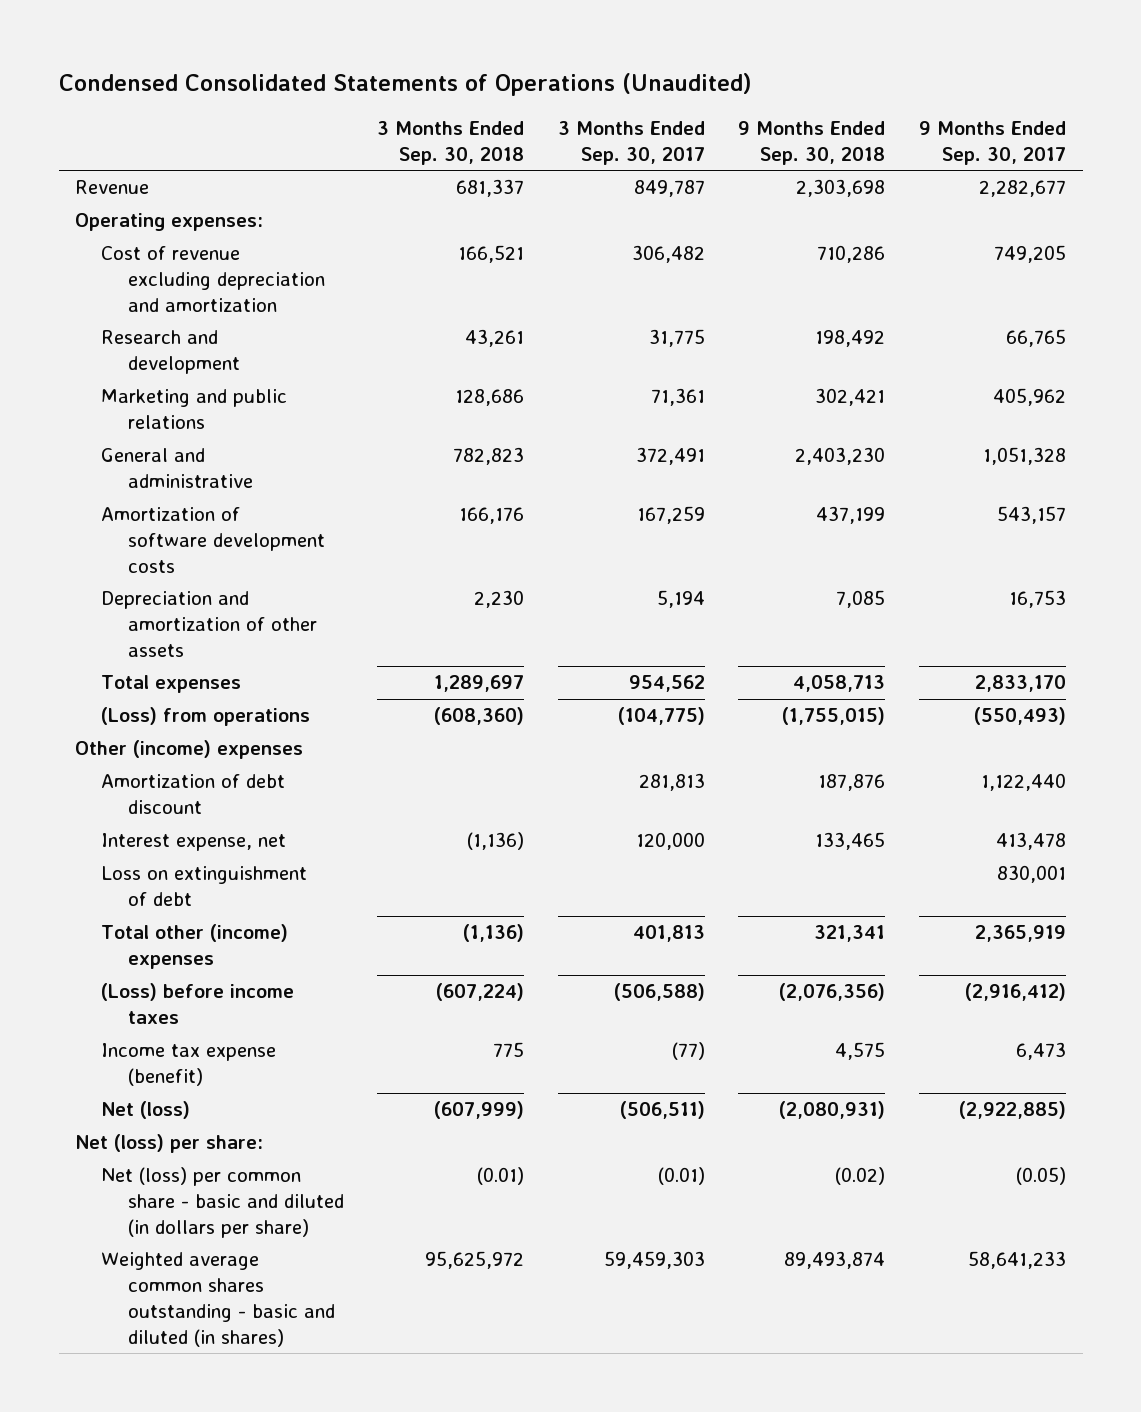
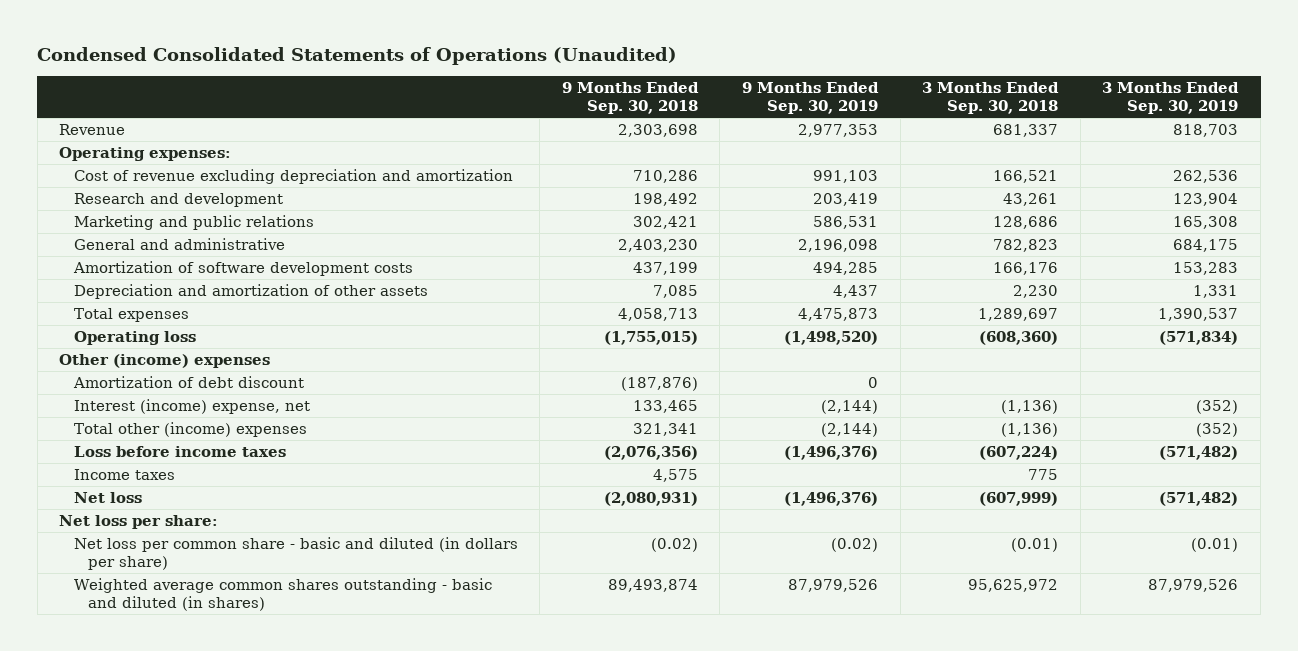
- | 3 Months Ended Sep. 30, 2018 | 3 Months Ended Sep. 30, 2017 | 9 Months Ended Sep. 30, 2018 | 9 Months Ended Sep. 30, 2017
+ | 9 Months Ended Sep. 30, 2018 | 9 Months Ended Sep. 30, 2019 | 3 Months Ended Sep. 30, 2018 | 3 Months Ended Sep. 30, 2019
- (Loss) from operations | (608,360) | (104,775) | (1,755,015) | (550,493)
+ Operating loss | (1,755,015) | (1,498,520) | (608,360) | (571,834)
- Amortization of debt discount | | 281,813 | 187,876 | 1,122,440
- Interest expense, net | (1,136) | 120,000 | 133,465 | 413,478
- Loss on extinguishment of debt | | | | 830,001
+ Amortization of debt discount | (187,876) | 0 | |
+ Interest (income) expense, net | 133,465 | (2,144) | (1,136) | (352)
- (Loss) before income taxes | (607,224) | (506,588) | (2,076,356) | (2,916,412)
- Income tax expense (benefit) | 775 | (77) | 4,575 | 6,473
- Net (loss) | (607,999) | (506,511) | (2,080,931) | (2,922,885)
- Net (loss) per share:
- Net (loss) per common share - basic and diluted (in dollars per share) | (0.01) | (0.01) | (0.02) | (0.05)
+ Loss before income taxes | (2,076,356) | (1,496,376) | (607,224) | (571,482)
+ Income taxes | 4,575 | | 775 |
+ Net loss | (2,080,931) | (1,496,376) | (607,999) | (571,482)
+ Net loss per share:
+ Net loss per common share - basic and diluted (in dollars per share) | (0.02) | (0.02) | (0.01) | (0.01)

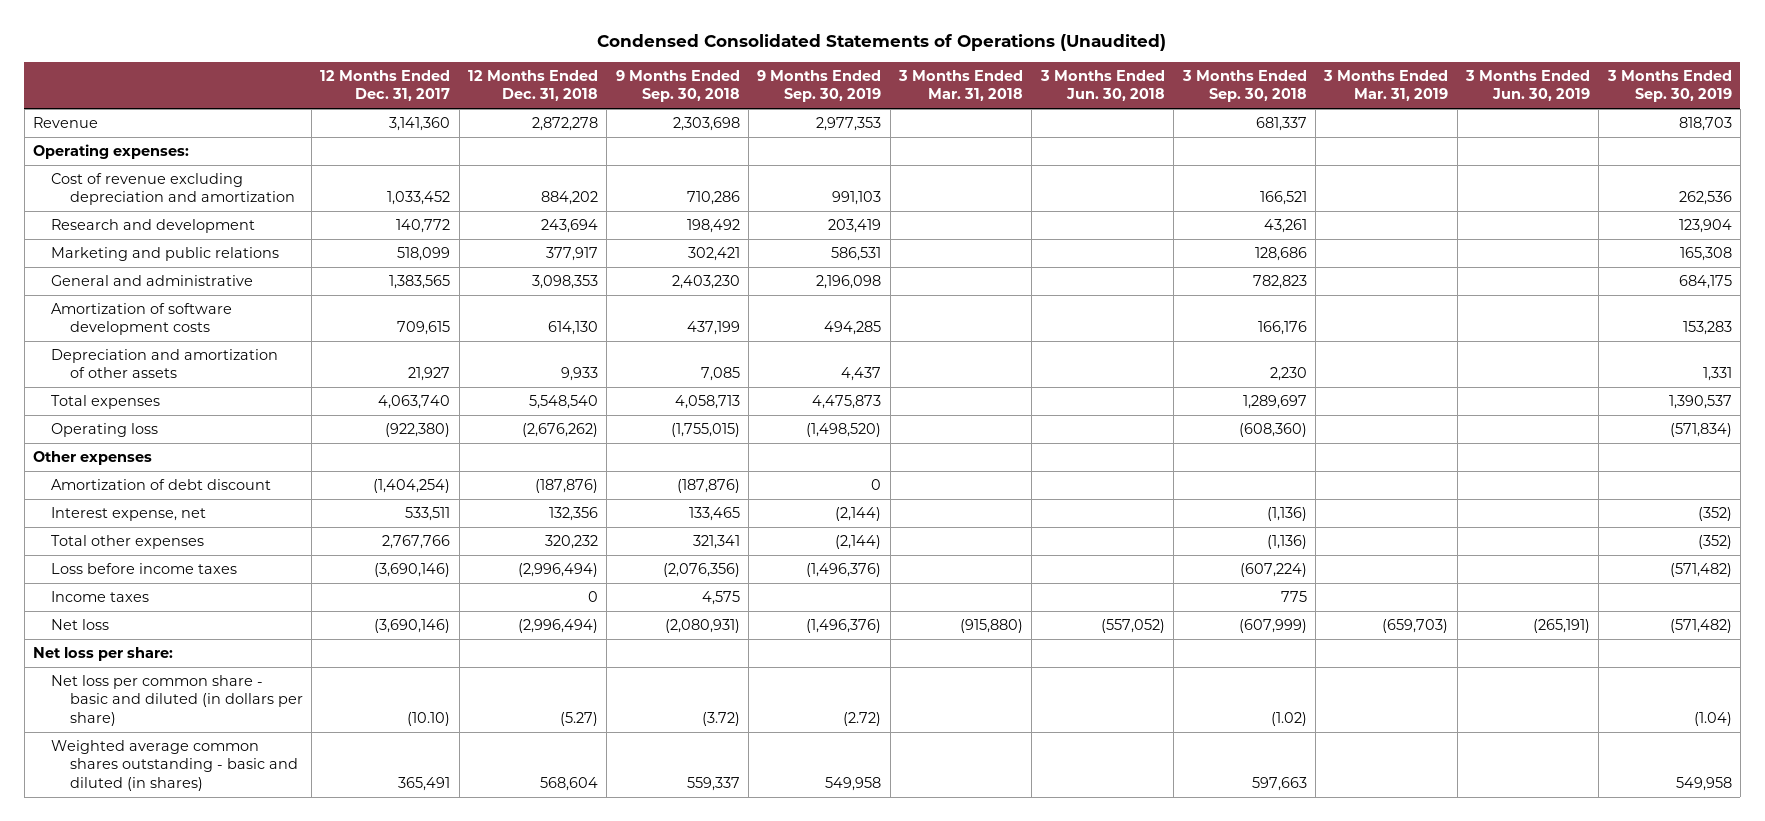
- | 9 Months Ended Sep. 30, 2018 | 9 Months Ended Sep. 30, 2019 | 3 Months Ended Sep. 30, 2018 | 3 Months Ended Sep. 30, 2019
+ | 12 Months Ended Dec. 31, 2017 | 12 Months Ended Dec. 31, 2018 | 9 Months Ended Sep. 30, 2018 | 9 Months Ended Sep. 30, 2019 | 3 Months Ended Mar. 31, 2018 | 3 Months Ended Jun. 30, 2018 | 3 Months Ended Sep. 30, 2018 | 3 Months Ended Mar. 31, 2019 | 3 Months Ended Jun. 30, 2019 | 3 Months Ended Sep. 30, 2019
- Other (income) expenses
+ Other expenses
- Interest (income) expense, net | 133,465 | (2,144) | (1,136) | (352)
- Total other (income) expenses | 321,341 | (2,144) | (1,136) | (352)
+ Interest expense, net | 533,511 | 132,356 | 133,465 | (2,144) | | | (1,136) | | | (352)
+ Total other expenses | 2,767,766 | 320,232 | 321,341 | (2,144) | | | (1,136) | | | (352)
- Net loss per common share - basic and diluted (in dollars per share) | (0.02) | (0.02) | (0.01) | (0.01)
- Weighted average common shares outstanding - basic and diluted (in shares) | 89,493,874 | 87,979,526 | 95,625,972 | 87,979,526
+ Net loss per common share - basic and diluted (in dollars per share) | (10.10) | (5.27) | (3.72) | (2.72) | | | (1.02) | | | (1.04)
+ Weighted average common shares outstanding - basic and diluted (in shares) | 365,491 | 568,604 | 559,337 | 549,958 | | | 597,663 | | | 549,958

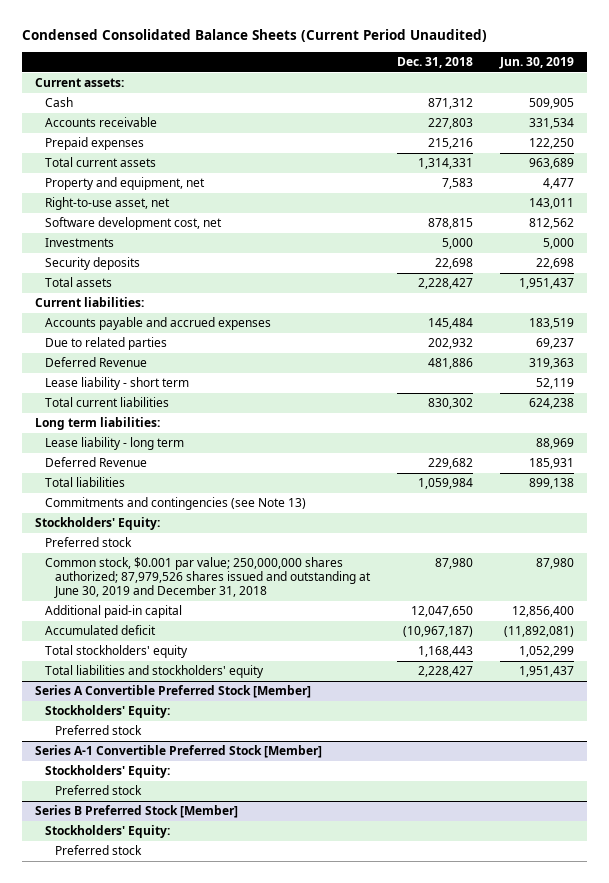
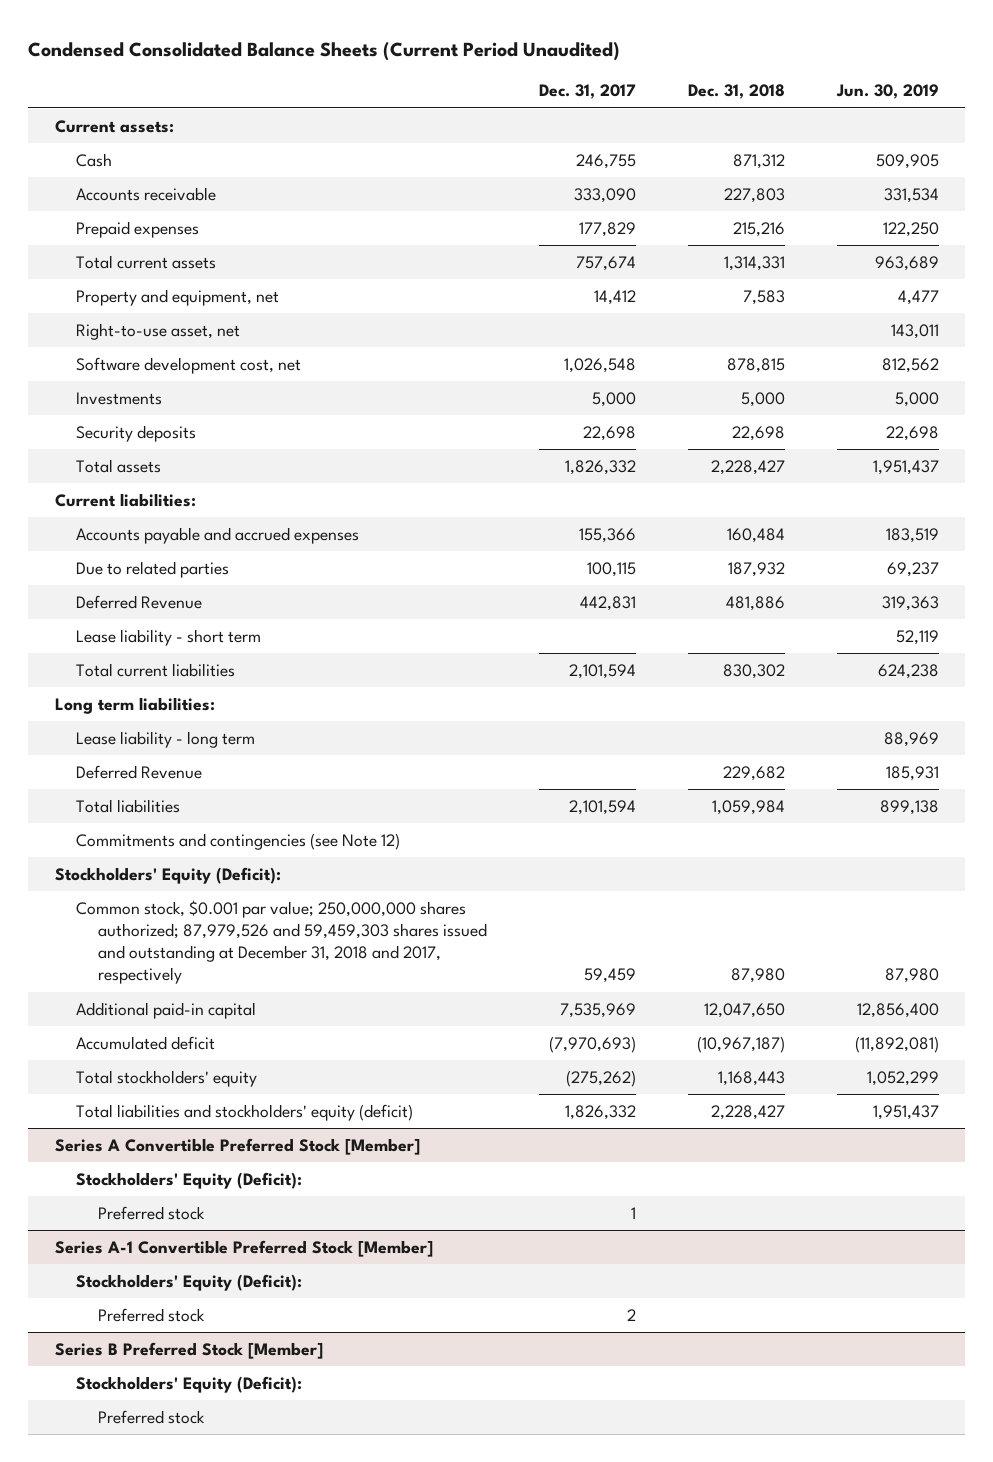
- | Dec. 31, 2018 | Jun. 30, 2019
+ | Dec. 31, 2017 | Dec. 31, 2018 | Jun. 30, 2019
- Accounts payable and accrued expenses | 145,484 | 183,519
- Due to related parties | 202,932 | 69,237
+ Accounts payable and accrued expenses | 155,366 | 160,484 | 183,519
+ Due to related parties | 100,115 | 187,932 | 69,237
- Commitments and contingencies (see Note 13)
- Stockholders' Equity:
- Preferred stock
- Common stock, $0.001 par value; 250,000,000 shares authorized; 87,979,526 shares issued and outstanding at June 30, 2019 and December 31, 2018 | 87,980 | 87,980
+ Commitments and contingencies (see Note 12)
+ Stockholders' Equity (Deficit):
+ Common stock, $0.001 par value; 250,000,000 shares authorized; 87,979,526 and 59,459,303 shares issued and outstanding at December 31, 2018 and 2017, respectively | 59,459 | 87,980 | 87,980
- Total liabilities and stockholders' equity | 2,228,427 | 1,951,437
+ Total liabilities and stockholders' equity (deficit) | 1,826,332 | 2,228,427 | 1,951,437
@ Series A Convertible Preferred Stock [Member]
- Stockholders' Equity:
+ Stockholders' Equity (Deficit):
@ Series A-1 Convertible Preferred Stock [Member]
- Stockholders' Equity:
+ Stockholders' Equity (Deficit):
@ Series B Preferred Stock [Member]
- Stockholders' Equity:
+ Stockholders' Equity (Deficit):

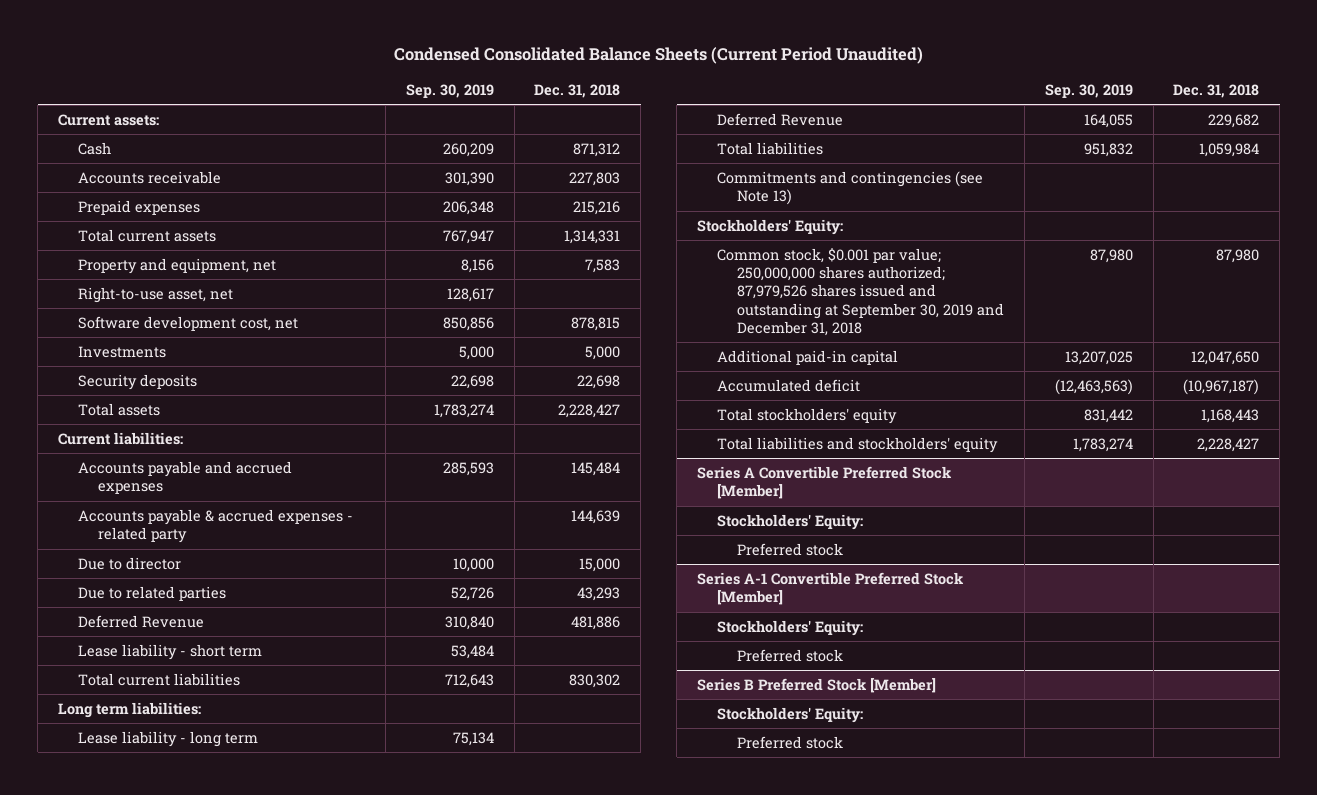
- | Dec. 31, 2017 | Dec. 31, 2018 | Jun. 30, 2019
+ | Sep. 30, 2019 | Dec. 31, 2018
- Accounts payable and accrued expenses | 155,366 | 160,484 | 183,519
- Due to related parties | 100,115 | 187,932 | 69,237
+ Accounts payable and accrued expenses | 285,593 | 145,484
+ Accounts payable & accrued expenses - related party | | 144,639
+ Due to director | 10,000 | 15,000
+ Due to related parties | 52,726 | 43,293
- Commitments and contingencies (see Note 12)
- Stockholders' Equity (Deficit):
- Common stock, $0.001 par value; 250,000,000 shares authorized; 87,979,526 and 59,459,303 shares issued and outstanding at December 31, 2018 and 2017, respectively | 59,459 | 87,980 | 87,980
+ Commitments and contingencies (see Note 13)
+ Stockholders' Equity:
+ Common stock, $0.001 par value; 250,000,000 shares authorized; 87,979,526 shares issued and outstanding at September 30, 2019 and December 31, 2018 | 87,980 | 87,980
- Total liabilities and stockholders' equity (deficit) | 1,826,332 | 2,228,427 | 1,951,437
+ Total liabilities and stockholders' equity | 1,783,274 | 2,228,427
@ Series A Convertible Preferred Stock [Member]
- Stockholders' Equity (Deficit):
+ Stockholders' Equity:
@ Series A-1 Convertible Preferred Stock [Member]
- Stockholders' Equity (Deficit):
+ Stockholders' Equity:
@ Series B Preferred Stock [Member]
- Stockholders' Equity (Deficit):
+ Stockholders' Equity:

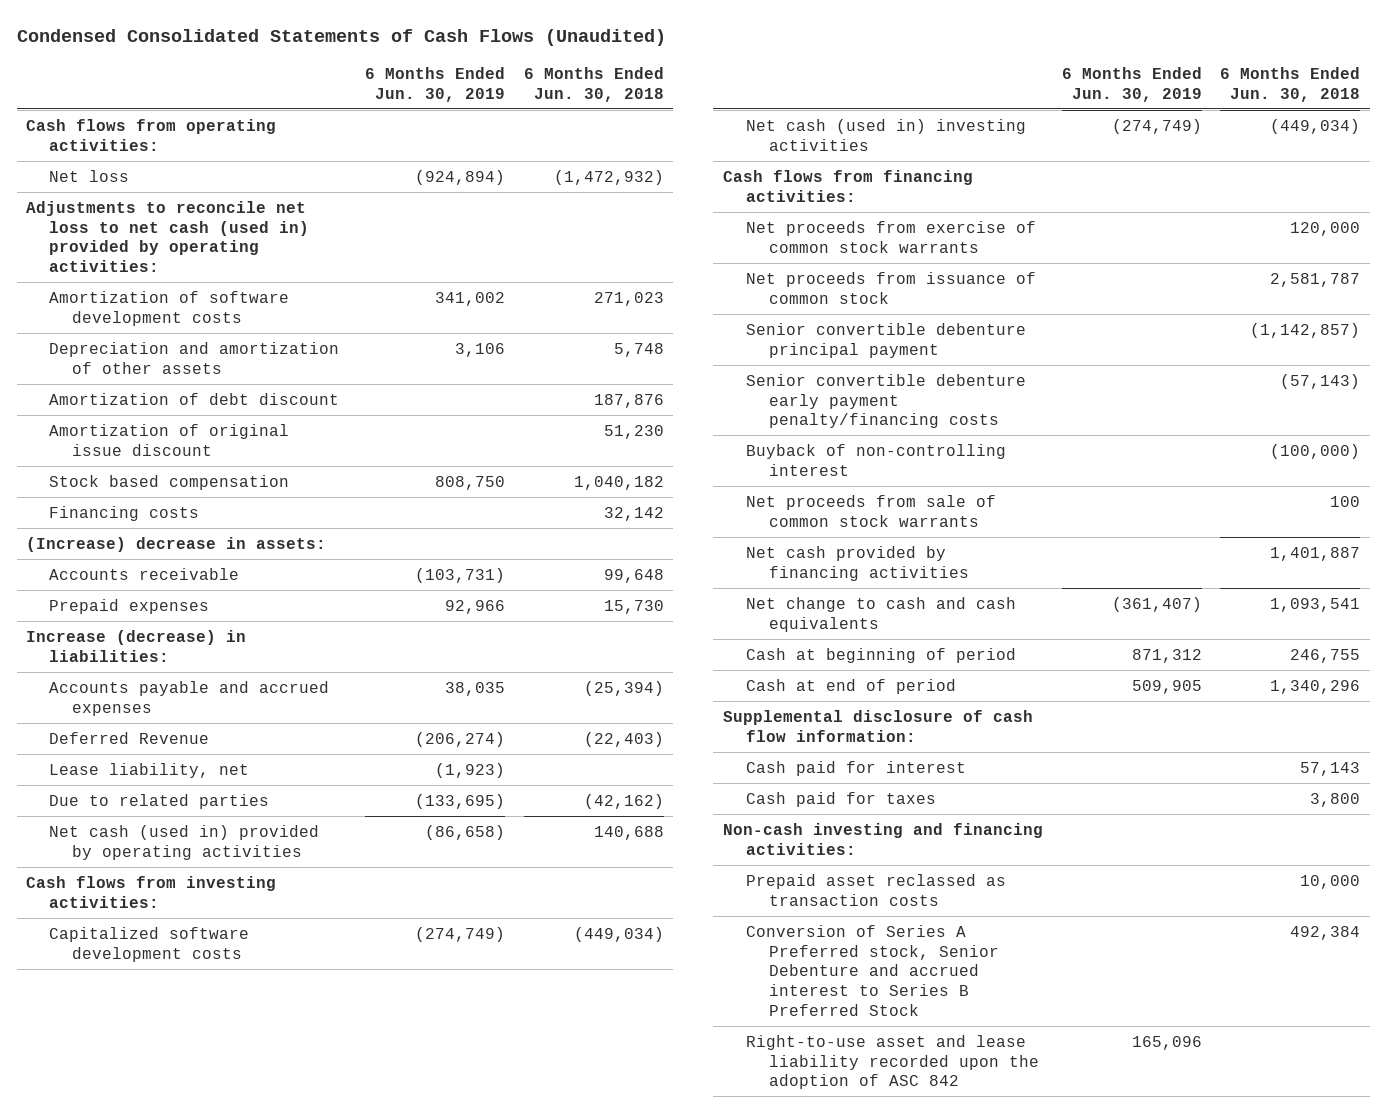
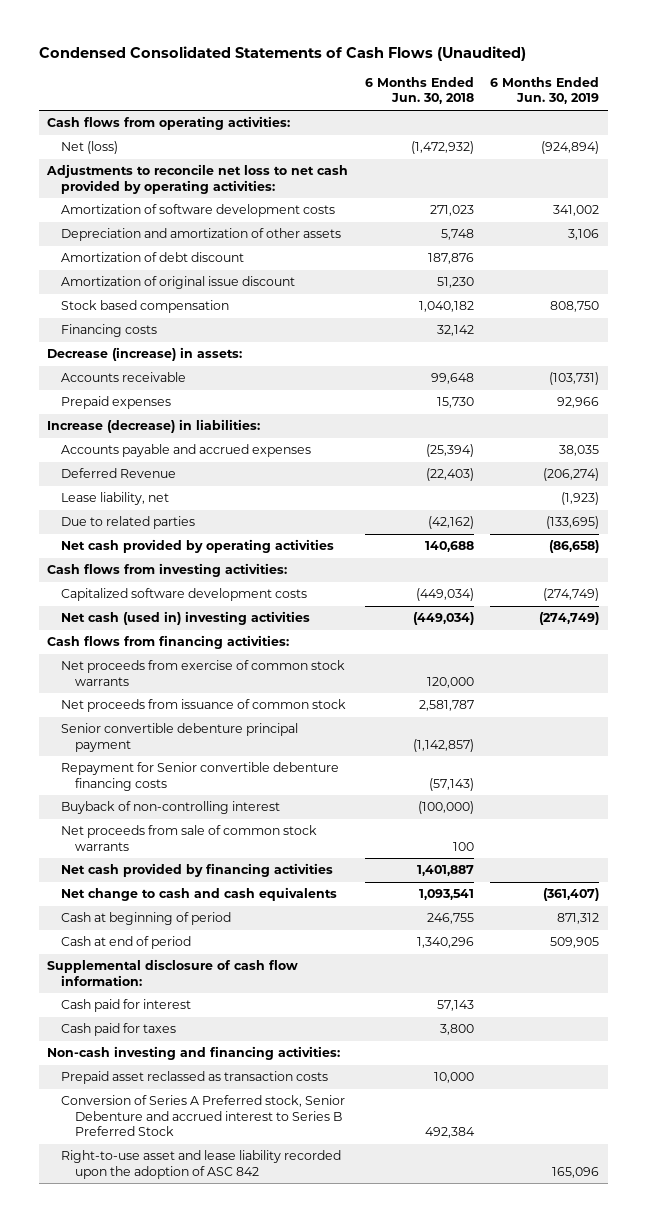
- | 6 Months Ended Jun. 30, 2019 | 6 Months Ended Jun. 30, 2018
+ | 6 Months Ended Jun. 30, 2018 | 6 Months Ended Jun. 30, 2019
- Net loss | (924,894) | (1,472,932)
- Adjustments to reconcile net loss to net cash (used in) provided by operating activities:
+ Net (loss) | (1,472,932) | (924,894)
+ Adjustments to reconcile net loss to net cash provided by operating activities:
- (Increase) decrease in assets:
+ Decrease (increase) in assets:
- Net cash (used in) provided by operating activities | (86,658) | 140,688
+ Net cash provided by operating activities | 140,688 | (86,658)
- Senior convertible debenture early payment penalty/financing costs | | (57,143)
+ Repayment for Senior convertible debenture financing costs | (57,143) |

